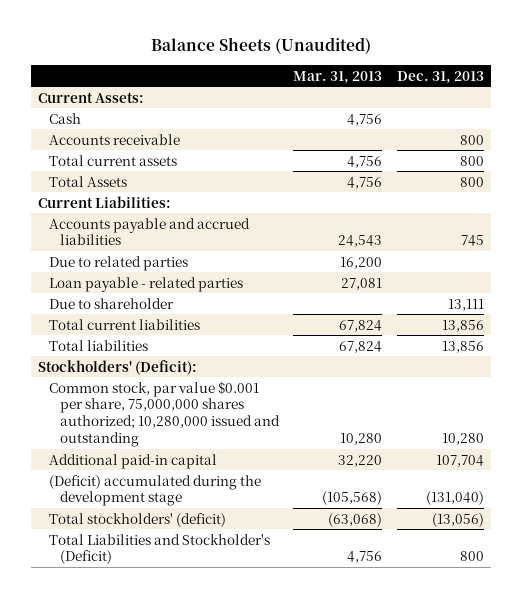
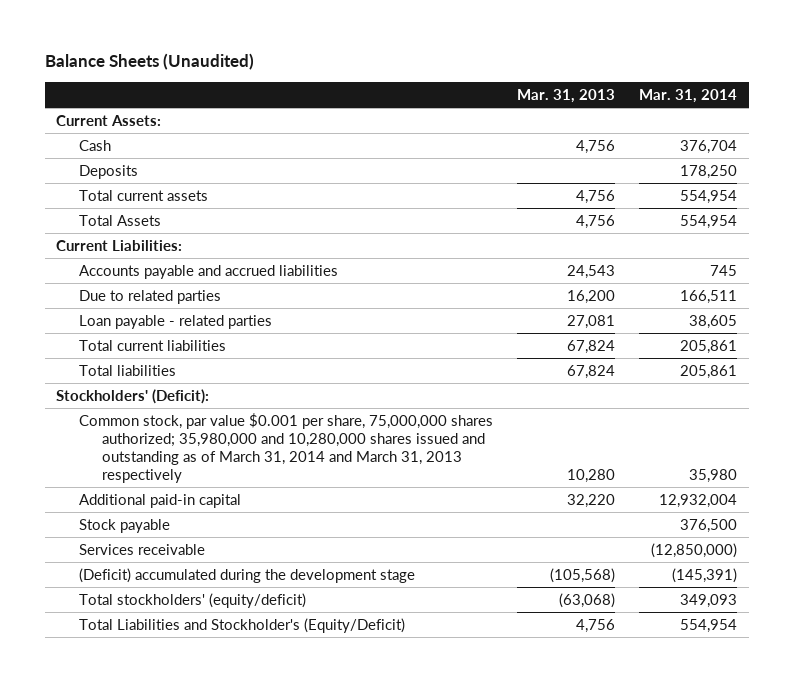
- | Mar. 31, 2013 | Dec. 31, 2013
+ | Mar. 31, 2013 | Mar. 31, 2014
- Accounts receivable | | 800
+ Deposits | | 178,250
- Due to shareholder | | 13,111
- Common stock, par value $0.001 per share, 75,000,000 shares authorized; 10,280,000 issued and outstanding | 10,280 | 10,280
+ Common stock, par value $0.001 per share, 75,000,000 shares authorized; 35,980,000 and 10,280,000 shares issued and outstanding as of March 31, 2014 and March 31, 2013 respectively | 10,280 | 35,980
+ Stock payable | | 376,500
+ Services receivable | | (12,850,000)
- Total stockholders' (deficit) | (63,068) | (13,056)
- Total Liabilities and Stockholder's (Deficit) | 4,756 | 800
+ Total stockholders' (equity/deficit) | (63,068) | 349,093
+ Total Liabilities and Stockholder's (Equity/Deficit) | 4,756 | 554,954

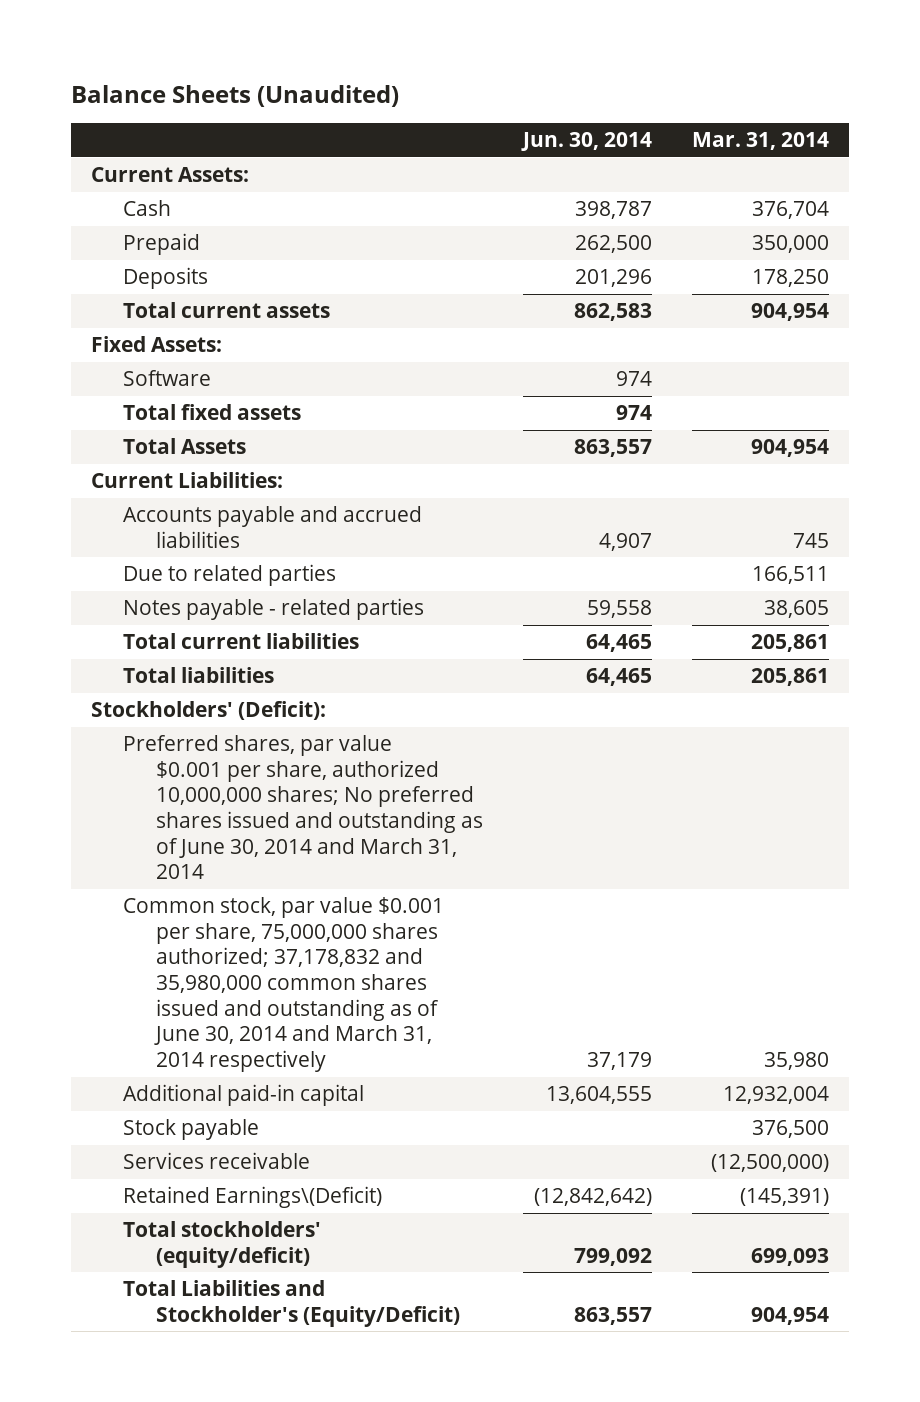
- | Mar. 31, 2013 | Mar. 31, 2014
+ | Jun. 30, 2014 | Mar. 31, 2014
+ Prepaid | 262,500 | 350,000
- Total current assets | 4,756 | 554,954
- Total Assets | 4,756 | 554,954
+ Total current assets | 862,583 | 904,954
+ Fixed Assets:
+ Software | 974 |
+ Total fixed assets | 974 |
+ Total Assets | 863,557 | 904,954
- Loan payable - related parties | 27,081 | 38,605
+ Notes payable - related parties | 59,558 | 38,605
- Common stock, par value $0.001 per share, 75,000,000 shares authorized; 35,980,000 and 10,280,000 shares issued and outstanding as of March 31, 2014 and March 31, 2013 respectively | 10,280 | 35,980
+ Preferred shares, par value $0.001 per share, authorized 10,000,000 shares; No preferred shares issued and outstanding as of June 30, 2014 and March 31, 2014
+ Common stock, par value $0.001 per share, 75,000,000 shares authorized; 37,178,832 and 35,980,000 common shares issued and outstanding as of June 30, 2014 and March 31, 2014 respectively | 37,179 | 35,980
- Services receivable | | (12,850,000)
- (Deficit) accumulated during the development stage | (105,568) | (145,391)
- Total stockholders' (equity/deficit) | (63,068) | 349,093
- Total Liabilities and Stockholder's (Equity/Deficit) | 4,756 | 554,954
+ Services receivable | | (12,500,000)
+ Retained Earnings\(Deficit) | (12,842,642) | (145,391)
+ Total stockholders' (equity/deficit) | 799,092 | 699,093
+ Total Liabilities and Stockholder's (Equity/Deficit) | 863,557 | 904,954

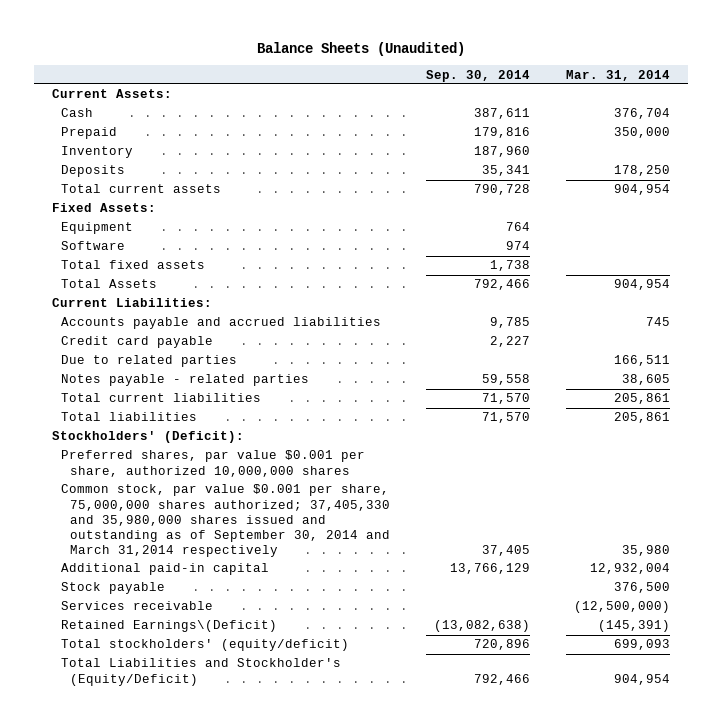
- | Jun. 30, 2014 | Mar. 31, 2014
+ | Sep. 30, 2014 | Mar. 31, 2014
+ Inventory | 187,960 |
+ Equipment | 764 |
+ Credit card payable | 2,227 |
- Preferred shares, par value $0.001 per share, authorized 10,000,000 shares; No preferred shares issued and outstanding as of June 30, 2014 and March 31, 2014
- Common stock, par value $0.001 per share, 75,000,000 shares authorized; 37,178,832 and 35,980,000 common shares issued and outstanding as of June 30, 2014 and March 31, 2014 respectively | 37,179 | 35,980
+ Preferred shares, par value $0.001 per share, authorized 10,000,000 shares
+ Common stock, par value $0.001 per share, 75,000,000 shares authorized; 37,405,330 and 35,980,000 shares issued and outstanding as of September 30, 2014 and March 31,2014 respectively | 37,405 | 35,980

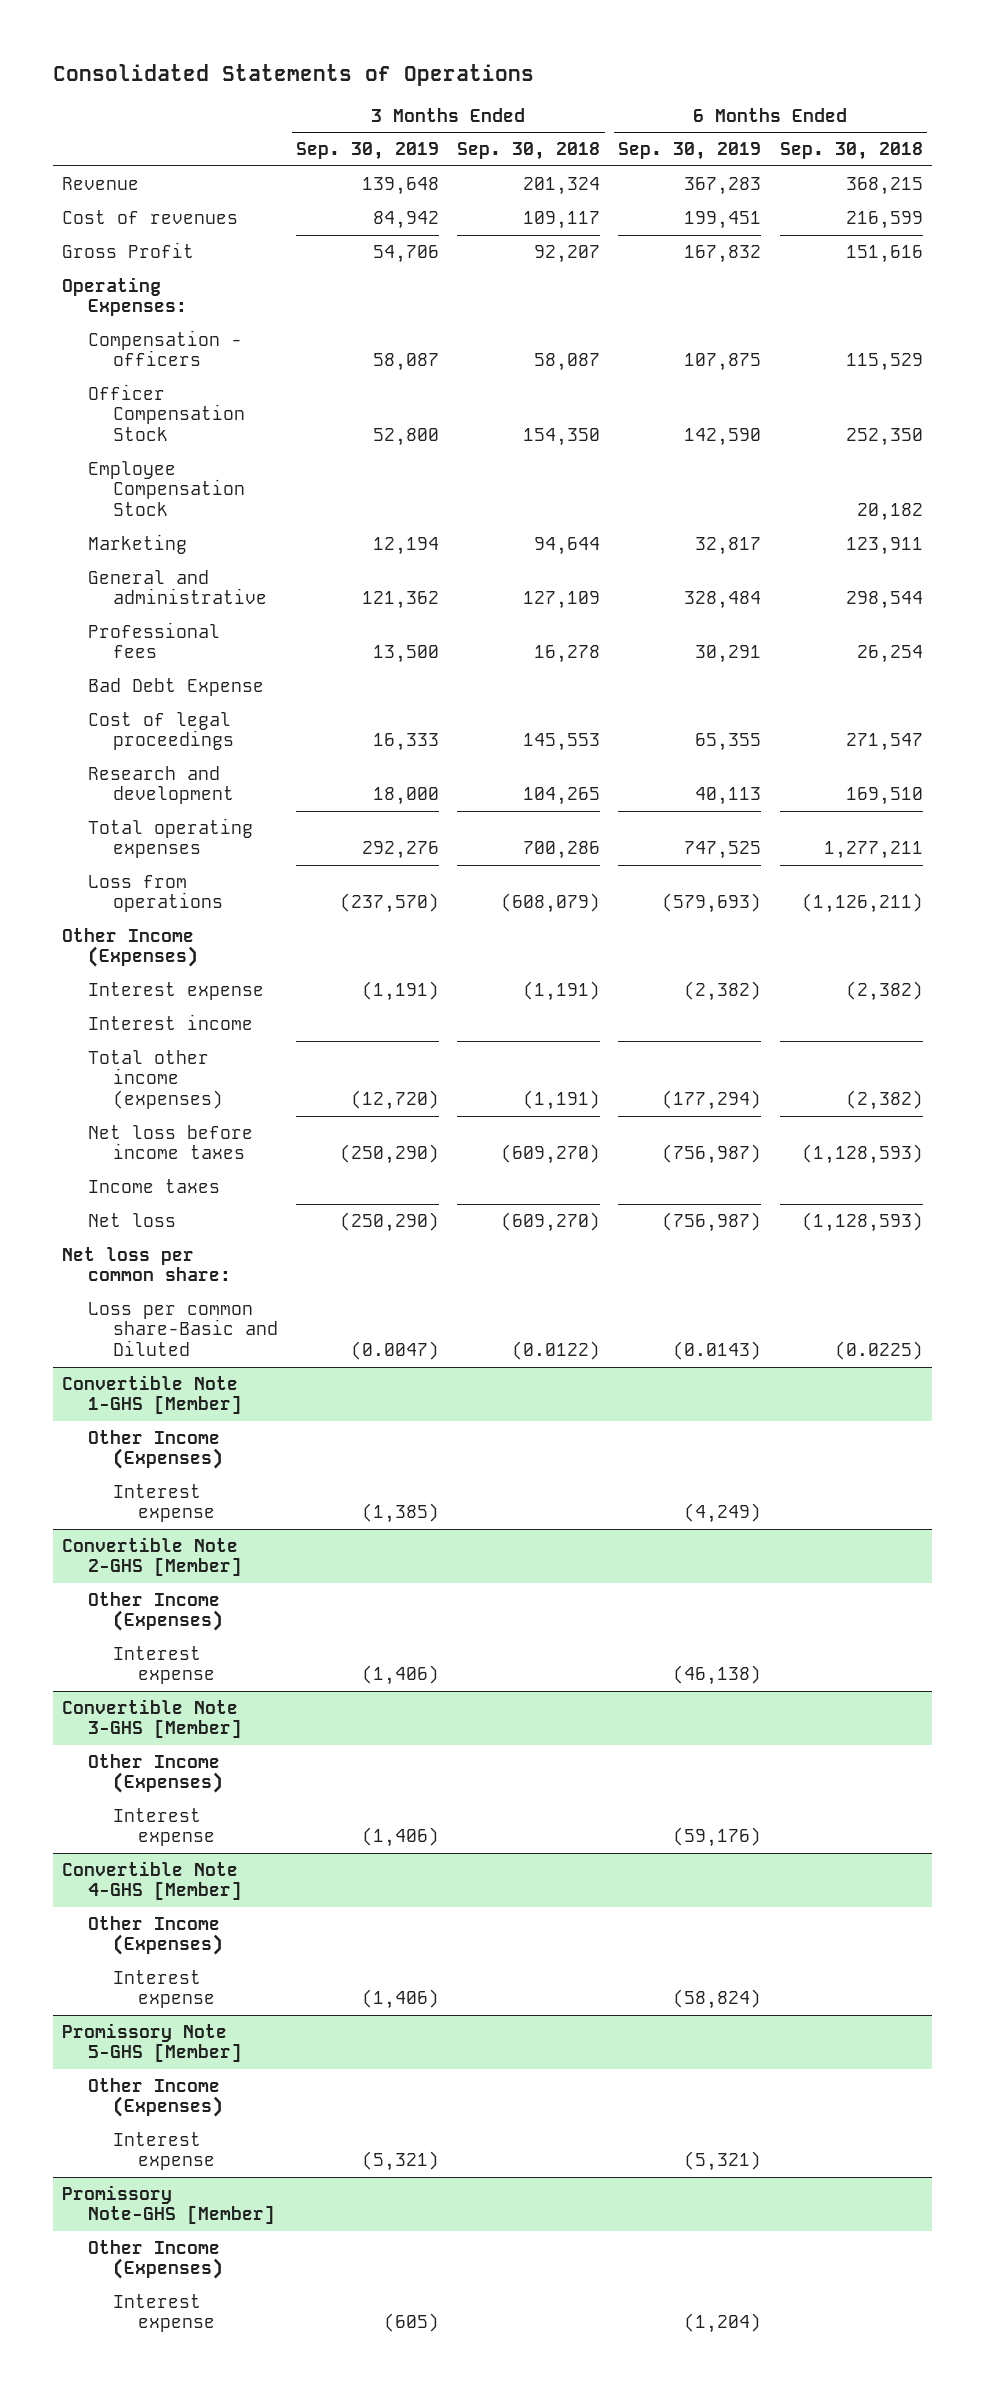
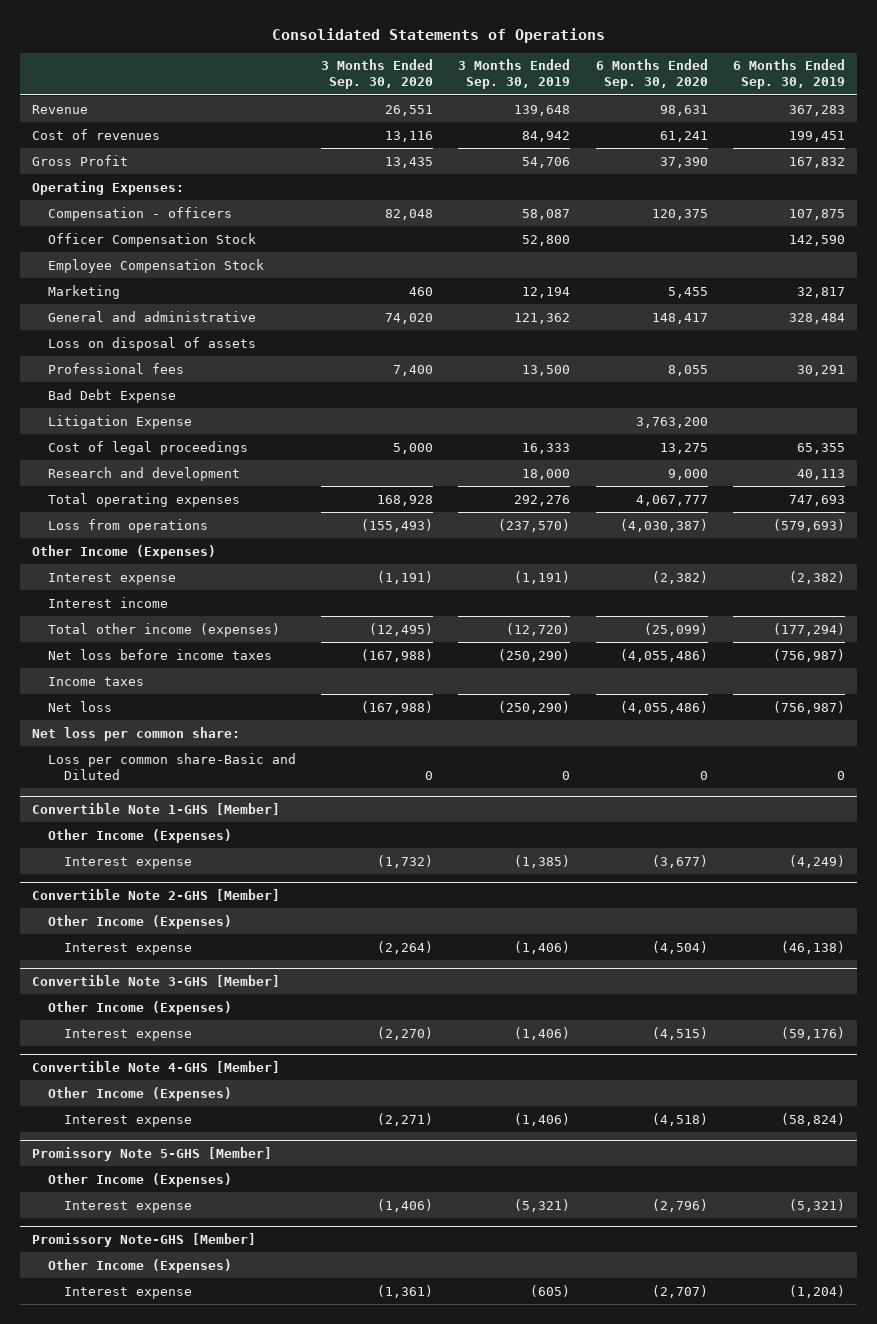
- | 3 Months Ended Sep. 30, 2019 | 3 Months Ended Sep. 30, 2018 | 6 Months Ended Sep. 30, 2019 | 6 Months Ended Sep. 30, 2018
+ | 3 Months Ended Sep. 30, 2020 | 3 Months Ended Sep. 30, 2019 | 6 Months Ended Sep. 30, 2020 | 6 Months Ended Sep. 30, 2019
+ Loss on disposal of assets
+ Litigation Expense | | | 3,763,200 |
- Total operating expenses | 292,276 | 700,286 | 747,525 | 1,277,211
+ Total operating expenses | 168,928 | 292,276 | 4,067,777 | 747,693
- Loss per common share-Basic and Diluted | (0.0047) | (0.0122) | (0.0143) | (0.0225)
+ Loss per common share-Basic and Diluted | 0 | 0 | 0 | 0

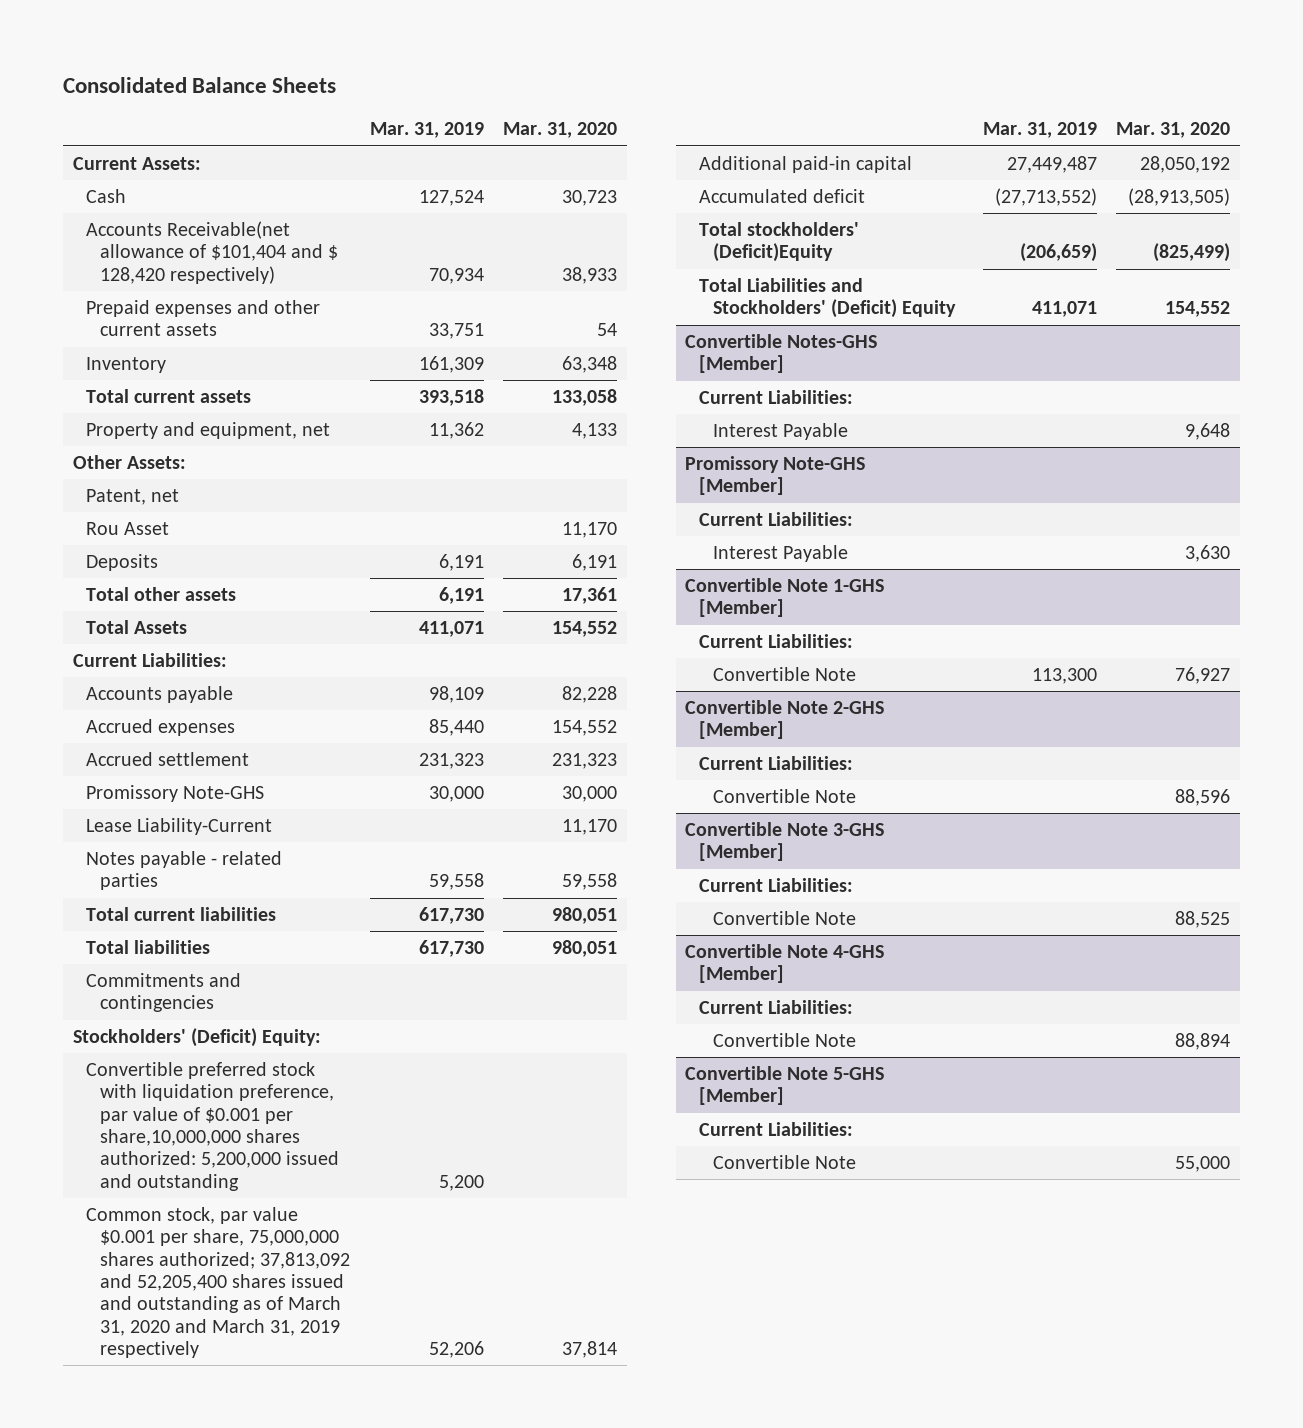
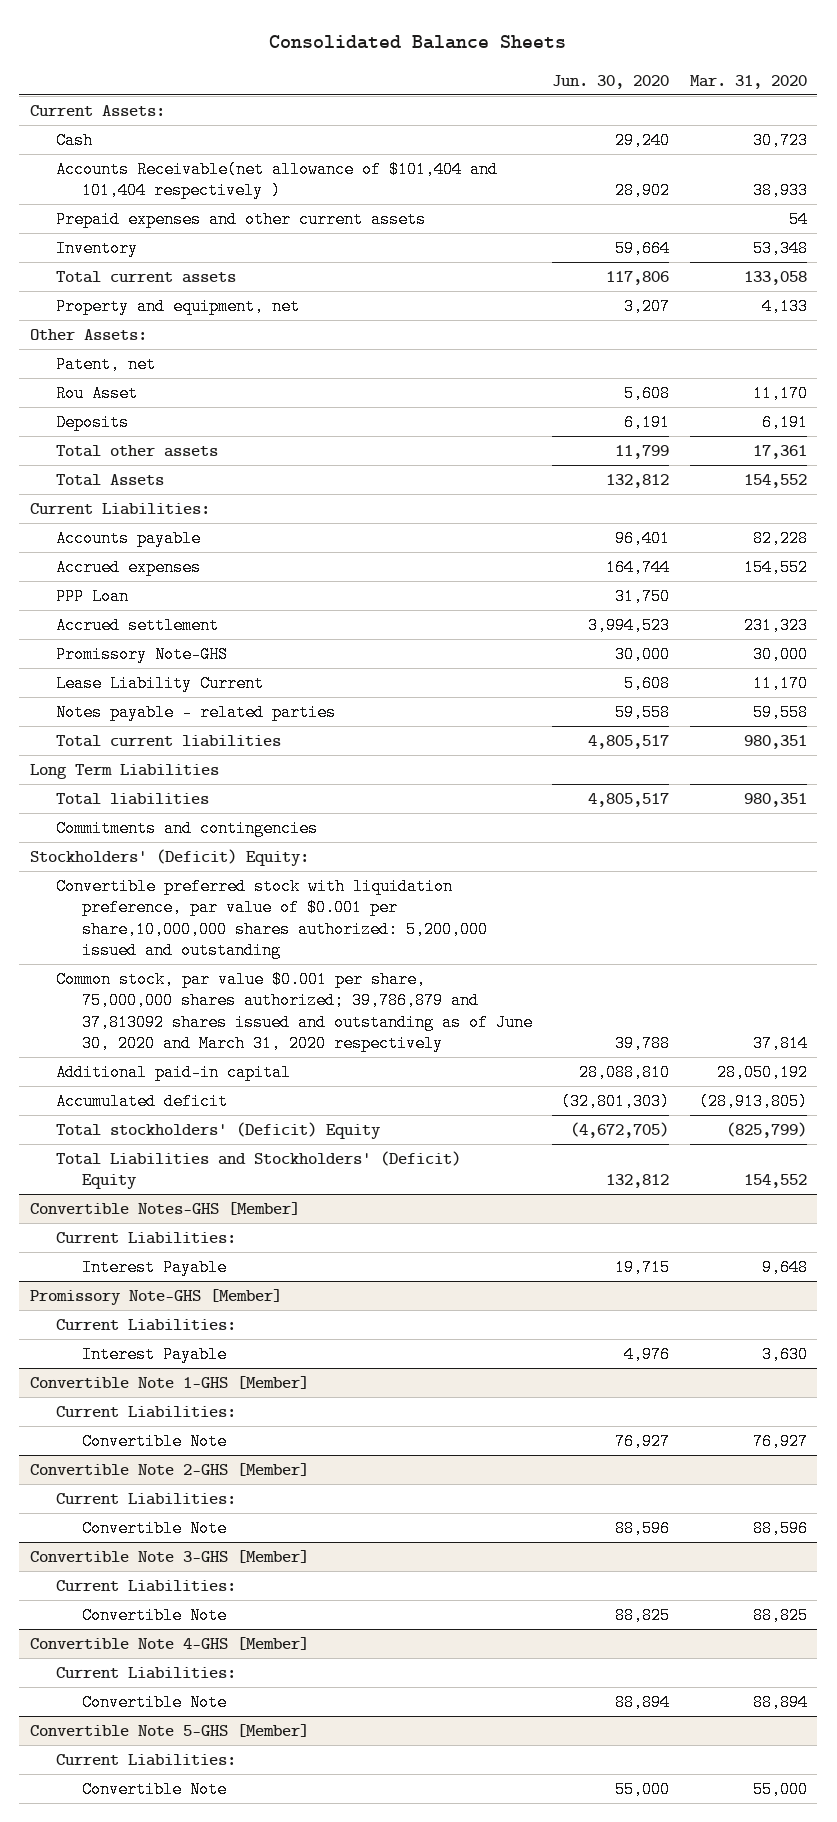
- | Mar. 31, 2019 | Mar. 31, 2020
+ | Jun. 30, 2020 | Mar. 31, 2020
- Accounts Receivable(net allowance of $101,404 and $ 128,420 respectively) | 70,934 | 38,933
+ Accounts Receivable(net allowance of $101,404 and 101,404 respectively ) | 28,902 | 38,933
- Inventory | 161,309 | 63,348
+ Inventory | 59,664 | 53,348
+ PPP Loan | 31,750 |
- Lease Liability-Current | | 11,170
+ Lease Liability Current | 5,608 | 11,170
- Total current liabilities | 617,730 | 980,051
- Total liabilities | 617,730 | 980,051
+ Total current liabilities | 4,805,517 | 980,351
+ Long Term Liabilities
+ Total liabilities | 4,805,517 | 980,351
- Common stock, par value $0.001 per share, 75,000,000 shares authorized; 37,813,092 and 52,205,400 shares issued and outstanding as of March 31, 2020 and March 31, 2019 respectively | 52,206 | 37,814
+ Common stock, par value $0.001 per share, 75,000,000 shares authorized; 39,786,879 and 37,813092 shares issued and outstanding as of June 30, 2020 and March 31, 2020 respectively | 39,788 | 37,814
- Accumulated deficit | (27,713,552) | (28,913,505)
- Total stockholders' (Deficit)Equity | (206,659) | (825,499)
+ Accumulated deficit | (32,801,303) | (28,913,805)
+ Total stockholders' (Deficit) Equity | (4,672,705) | (825,799)
@ Convertible Note 3-GHS [Member]
- Convertible Note | | 88,525
+ Convertible Note | 88,825 | 88,825

